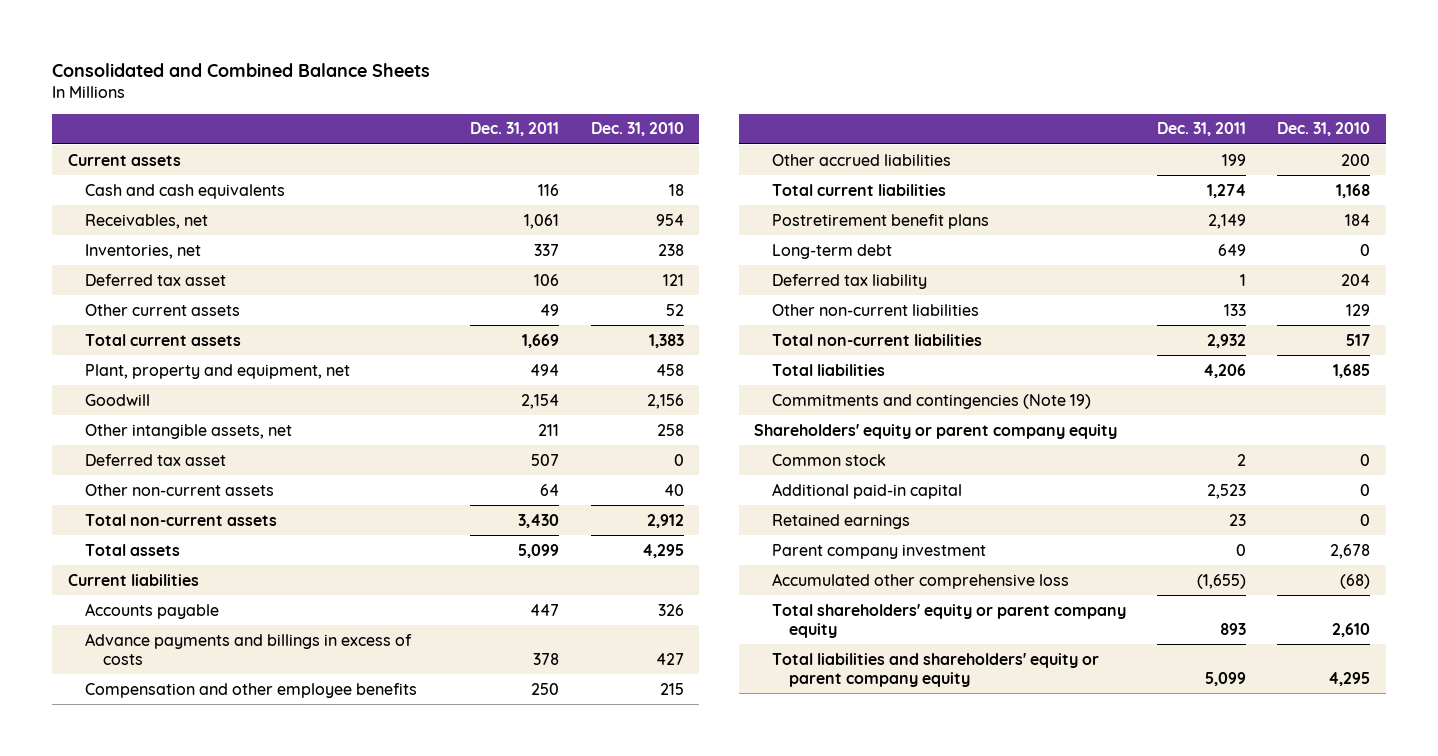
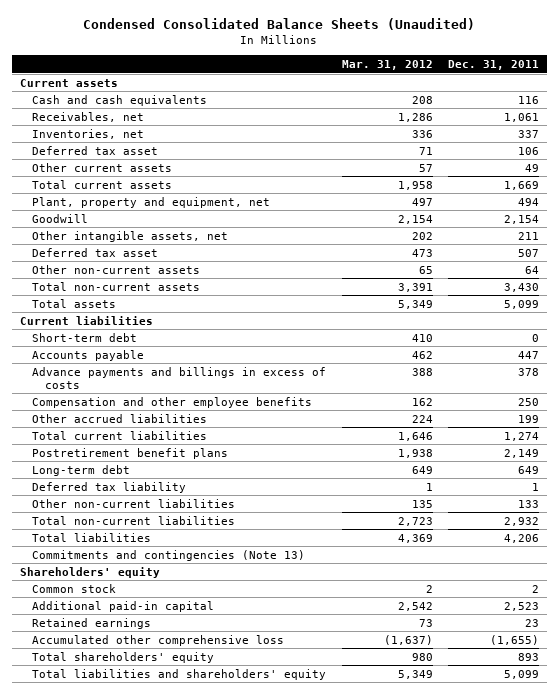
- Consolidated and Combined Balance Sheets
+ Condensed Consolidated Balance Sheets (Unaudited)
- | Dec. 31, 2011 | Dec. 31, 2010
+ | Mar. 31, 2012 | Dec. 31, 2011
+ Short-term debt | 410 | 0
- Commitments and contingencies (Note 19)
- Shareholders' equity or parent company equity
+ Commitments and contingencies (Note 13)
+ Shareholders' equity
- Parent company investment | 0 | 2,678
- Total shareholders' equity or parent company equity | 893 | 2,610
- Total liabilities and shareholders' equity or parent company equity | 5,099 | 4,295
+ Total shareholders' equity | 980 | 893
+ Total liabilities and shareholders' equity | 5,349 | 5,099

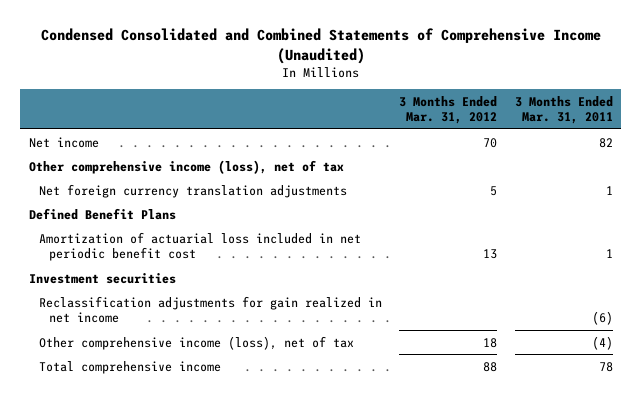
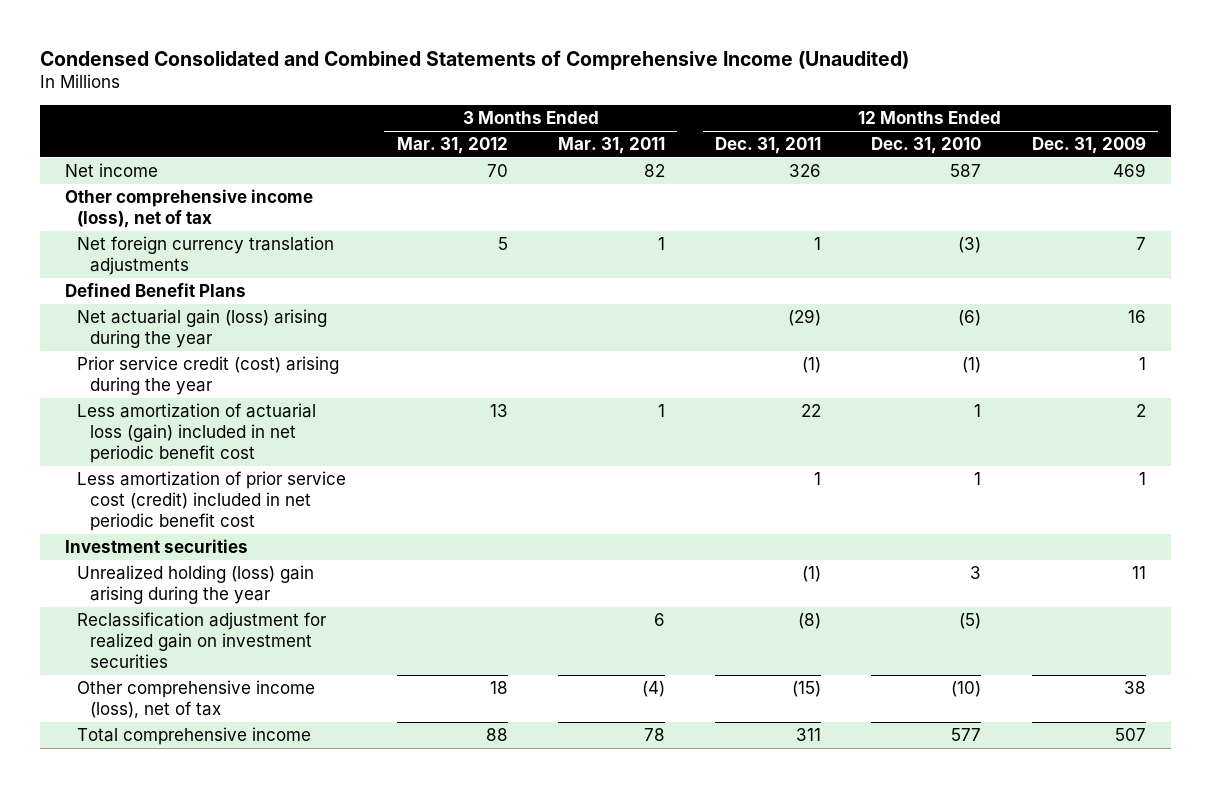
- | 3 Months Ended Mar. 31, 2012 | 3 Months Ended Mar. 31, 2011
+ | 3 Months Ended Mar. 31, 2012 | 3 Months Ended Mar. 31, 2011 | 12 Months Ended Dec. 31, 2011 | 12 Months Ended Dec. 31, 2010 | 12 Months Ended Dec. 31, 2009
- Amortization of actuarial loss included in net periodic benefit cost | 13 | 1
+ Net actuarial gain (loss) arising during the year | | | (29) | (6) | 16
+ Prior service credit (cost) arising during the year | | | (1) | (1) | 1
+ Less amortization of actuarial loss (gain) included in net periodic benefit cost | 13 | 1 | 22 | 1 | 2
+ Less amortization of prior service cost (credit) included in net periodic benefit cost | | | 1 | 1 | 1
- Reclassification adjustments for gain realized in net income | | (6)
+ Unrealized holding (loss) gain arising during the year | | | (1) | 3 | 11
+ Reclassification adjustment for realized gain on investment securities | | 6 | (8) | (5) |

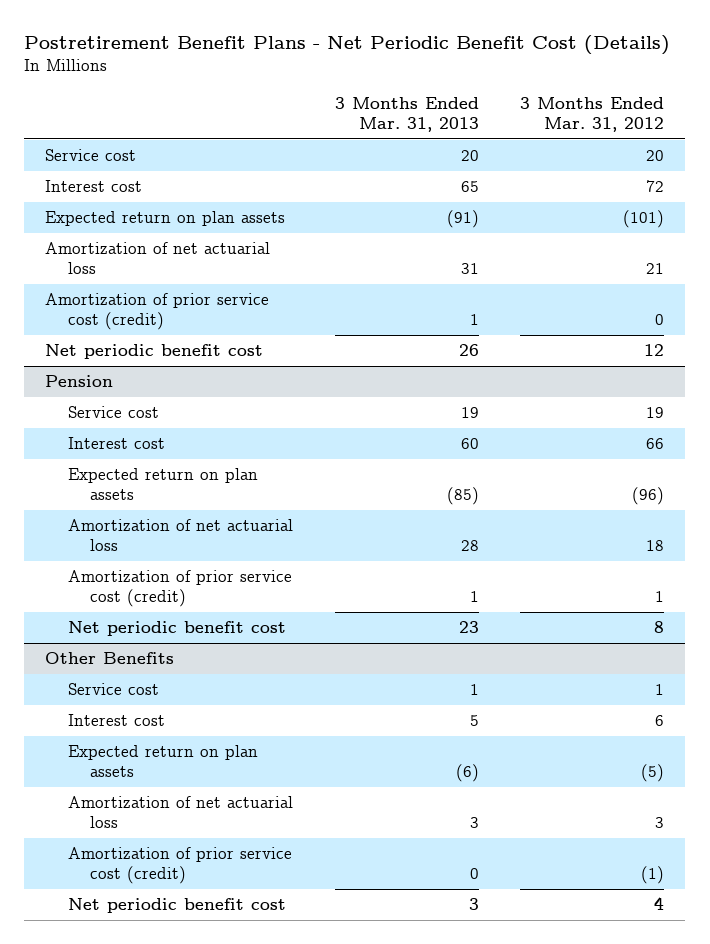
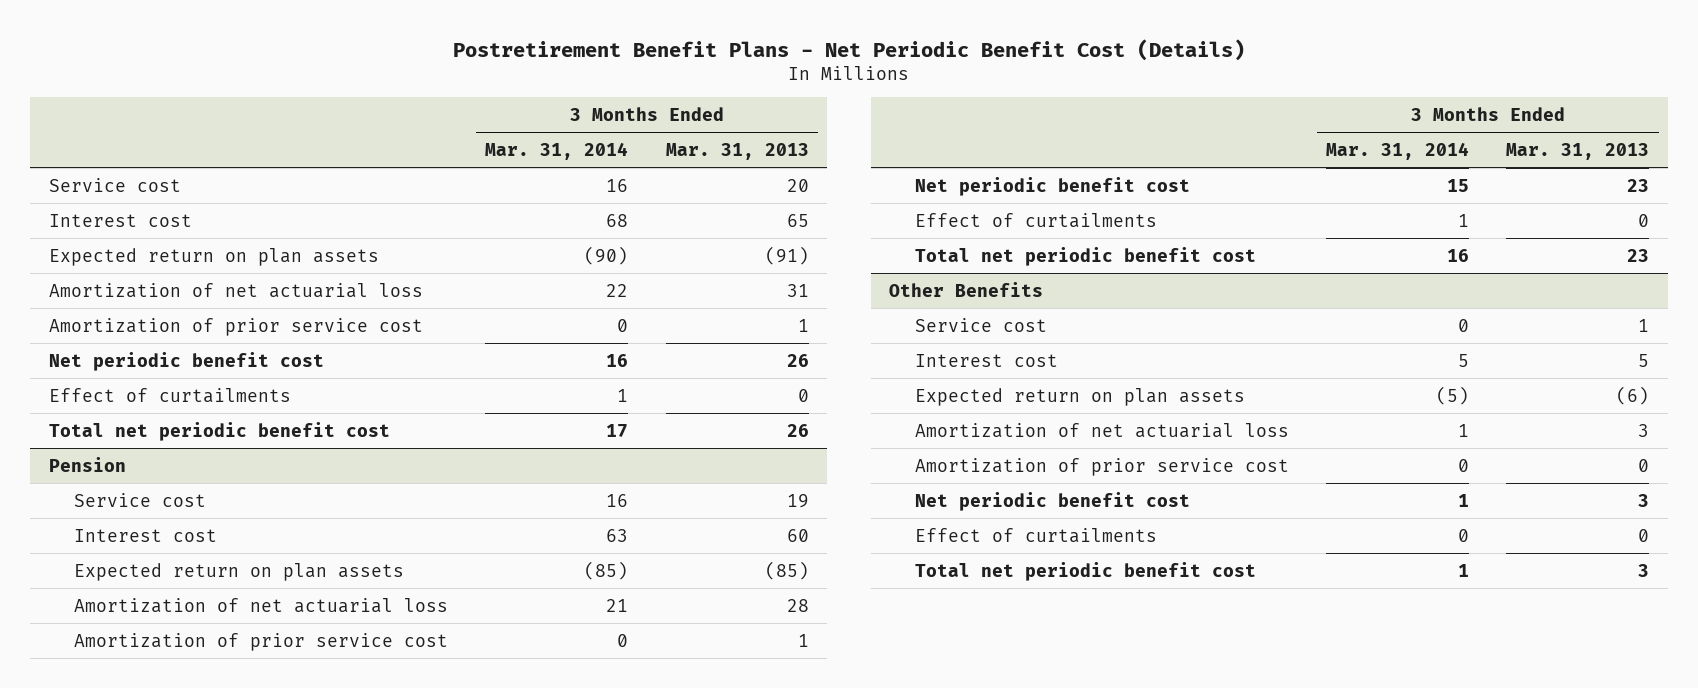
- | 3 Months Ended Mar. 31, 2013 | 3 Months Ended Mar. 31, 2012
+ | 3 Months Ended Mar. 31, 2014 | 3 Months Ended Mar. 31, 2013
- Amortization of prior service cost (credit) | 1 | 0
+ Amortization of prior service cost | 0 | 1
+ Effect of curtailments | 1 | 0
+ Total net periodic benefit cost | 17 | 26
@ Pension
- Amortization of prior service cost (credit) | 1 | 1
+ Amortization of prior service cost | 0 | 1
+ Effect of curtailments | 1 | 0
+ Total net periodic benefit cost | 16 | 23
@ Other Benefits
- Amortization of prior service cost (credit) | 0 | (1)
+ Amortization of prior service cost | 0 | 0
+ Effect of curtailments | 0 | 0
+ Total net periodic benefit cost | 1 | 3

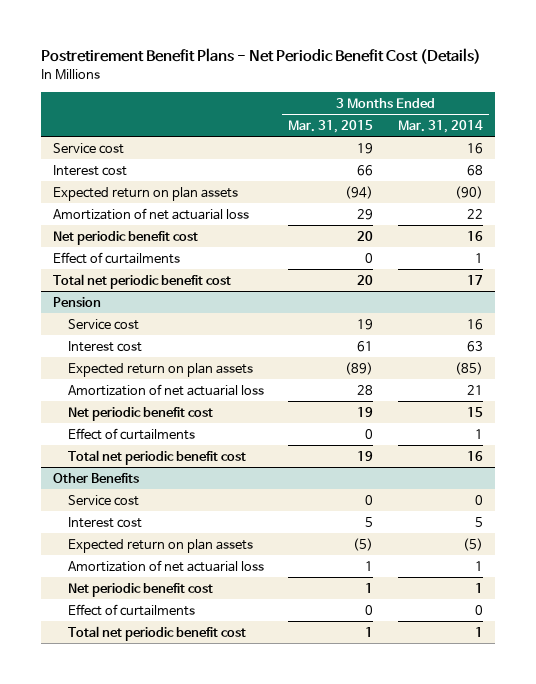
- | 3 Months Ended Mar. 31, 2014 | 3 Months Ended Mar. 31, 2013
+ | 3 Months Ended Mar. 31, 2015 | 3 Months Ended Mar. 31, 2014
- Amortization of prior service cost | 0 | 1
@ Pension
- Amortization of prior service cost | 0 | 1
@ Other Benefits
- Amortization of prior service cost | 0 | 0

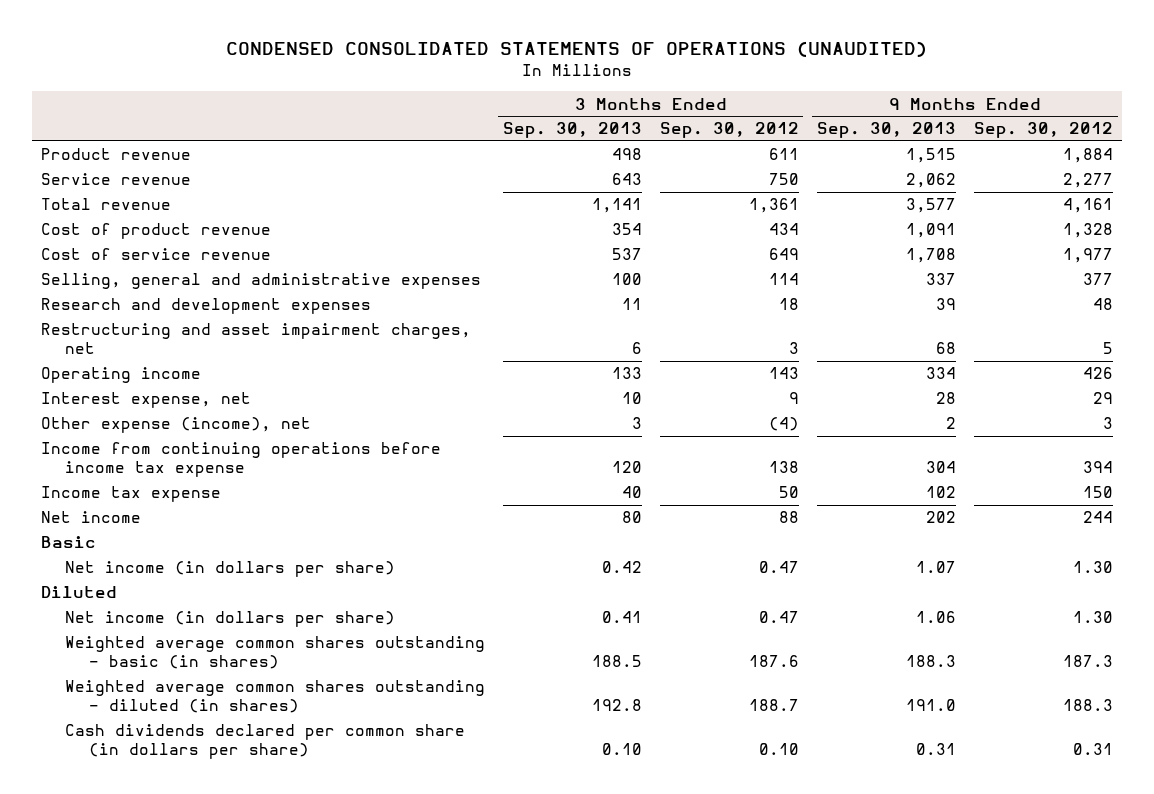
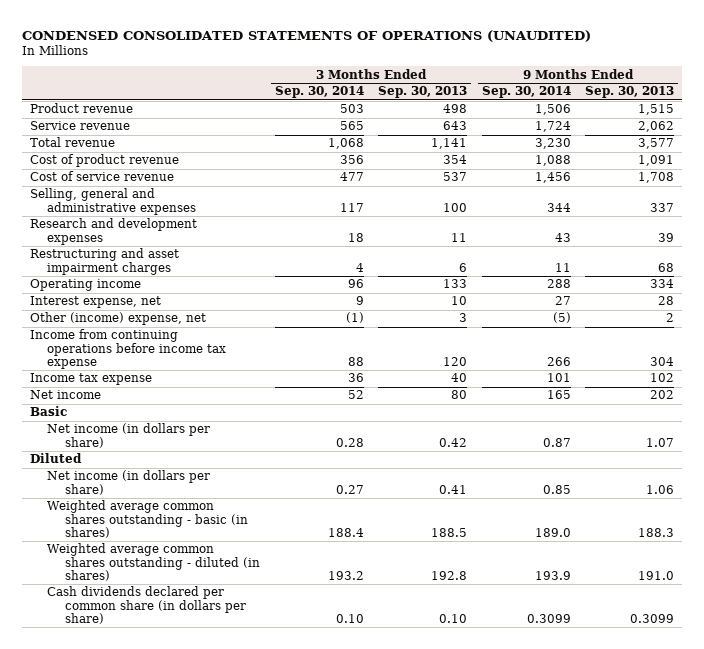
- | 3 Months Ended Sep. 30, 2013 | 3 Months Ended Sep. 30, 2012 | 9 Months Ended Sep. 30, 2013 | 9 Months Ended Sep. 30, 2012
+ | 3 Months Ended Sep. 30, 2014 | 3 Months Ended Sep. 30, 2013 | 9 Months Ended Sep. 30, 2014 | 9 Months Ended Sep. 30, 2013
- Restructuring and asset impairment charges, net | 6 | 3 | 68 | 5
+ Restructuring and asset impairment charges | 4 | 6 | 11 | 68
- Other expense (income), net | 3 | (4) | 2 | 3
+ Other (income) expense, net | (1) | 3 | (5) | 2
- Cash dividends declared per common share (in dollars per share) | 0.10 | 0.10 | 0.31 | 0.31
+ Cash dividends declared per common share (in dollars per share) | 0.10 | 0.10 | 0.3099 | 0.3099

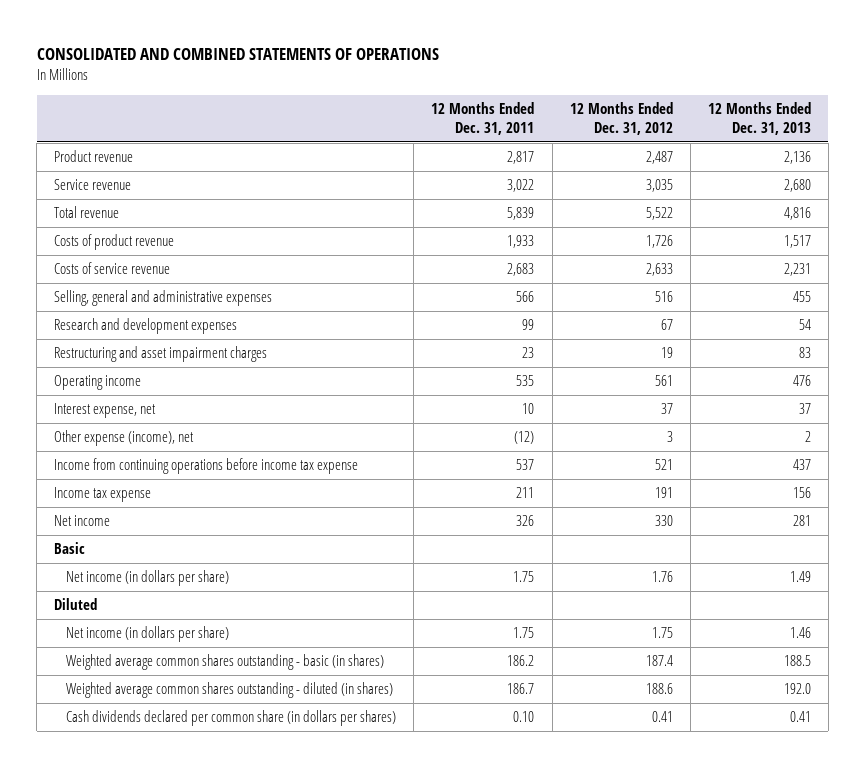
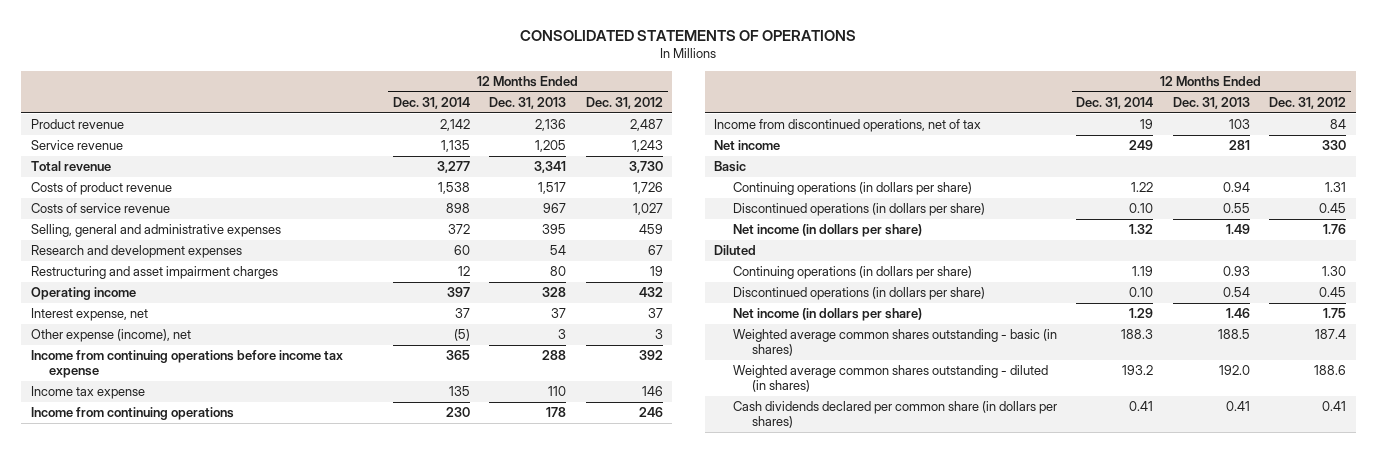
- CONSOLIDATED AND COMBINED STATEMENTS OF OPERATIONS
+ CONSOLIDATED STATEMENTS OF OPERATIONS
- | 12 Months Ended Dec. 31, 2011 | 12 Months Ended Dec. 31, 2012 | 12 Months Ended Dec. 31, 2013
+ | 12 Months Ended Dec. 31, 2014 | 12 Months Ended Dec. 31, 2013 | 12 Months Ended Dec. 31, 2012
- Service revenue | 3,022 | 3,035 | 2,680
- Total revenue | 5,839 | 5,522 | 4,816
+ Service revenue | 1,135 | 1,205 | 1,243
+ Total revenue | 3,277 | 3,341 | 3,730
- Costs of service revenue | 2,683 | 2,633 | 2,231
- Selling, general and administrative expenses | 566 | 516 | 455
+ Costs of service revenue | 898 | 967 | 1,027
+ Selling, general and administrative expenses | 372 | 395 | 459
- Restructuring and asset impairment charges | 23 | 19 | 83
- Operating income | 535 | 561 | 476
+ Restructuring and asset impairment charges | 12 | 80 | 19
+ Operating income | 397 | 328 | 432
- Other expense (income), net | (12) | 3 | 2
- Income from continuing operations before income tax expense | 537 | 521 | 437
- Income tax expense | 211 | 191 | 156
+ Other expense (income), net | (5) | 3 | 3
+ Income from continuing operations before income tax expense | 365 | 288 | 392
+ Income tax expense | 135 | 110 | 146
+ Income from continuing operations | 230 | 178 | 246
+ Income from discontinued operations, net of tax | 19 | 103 | 84
+ Continuing operations (in dollars per share) | 1.22 | 0.94 | 1.31
+ Discontinued operations (in dollars per share) | 0.10 | 0.55 | 0.45
+ Continuing operations (in dollars per share) | 1.19 | 0.93 | 1.30
+ Discontinued operations (in dollars per share) | 0.10 | 0.54 | 0.45

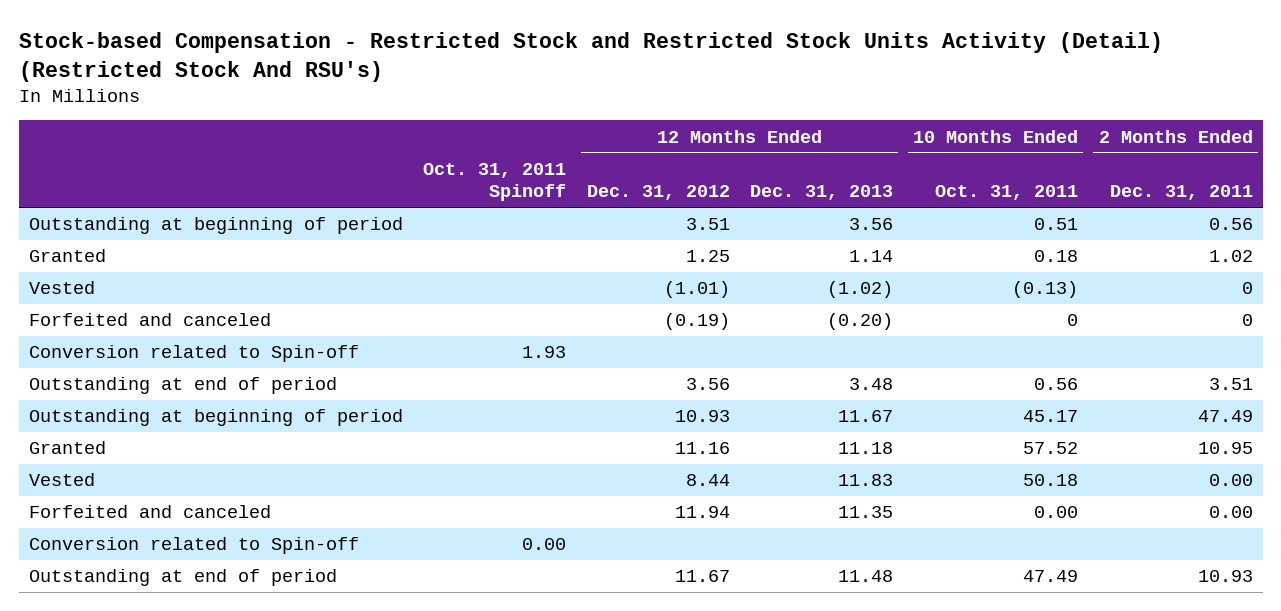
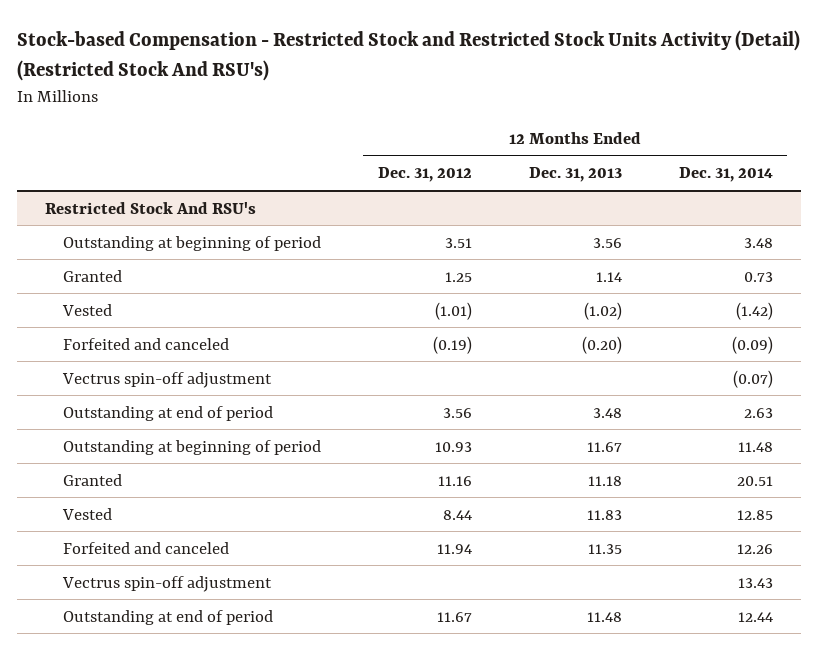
- | Oct. 31, 2011 Spinoff | 12 Months Ended Dec. 31, 2012 | 12 Months Ended Dec. 31, 2013 | 10 Months Ended Oct. 31, 2011 | 2 Months Ended Dec. 31, 2011
+ | 12 Months Ended Dec. 31, 2012 | 12 Months Ended Dec. 31, 2013 | 12 Months Ended Dec. 31, 2014
+ Restricted Stock And RSU's
- Conversion related to Spin-off | 1.93 | | | |
+ Vectrus spin-off adjustment | | | (0.07)
- Conversion related to Spin-off | 0.00 | | | |
+ Vectrus spin-off adjustment | | | 13.43

